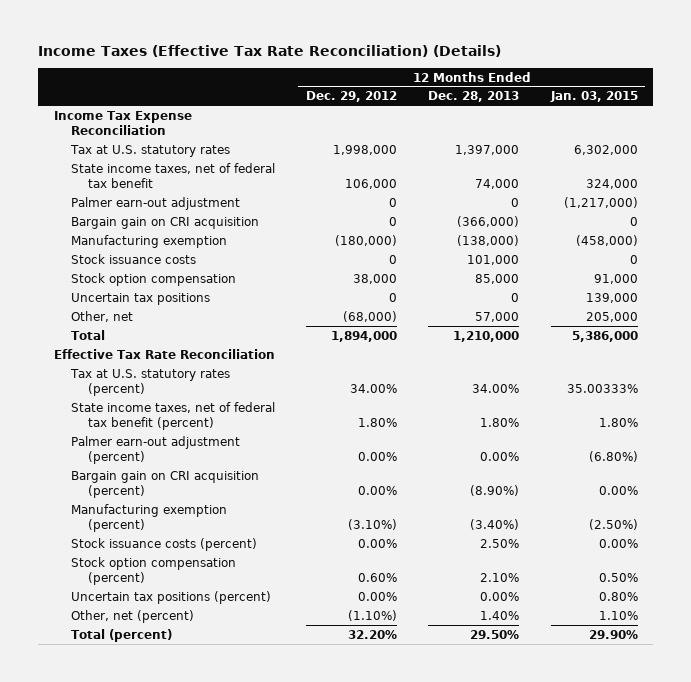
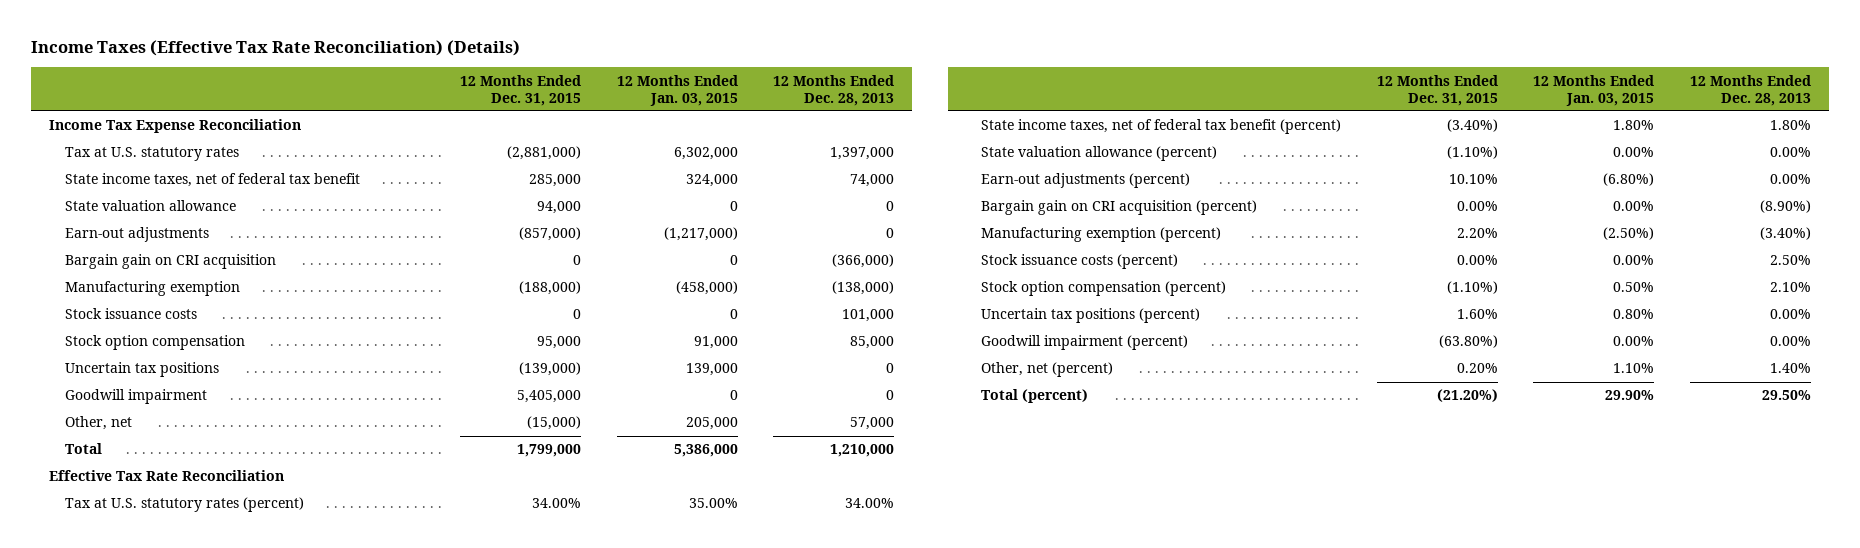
- | 12 Months Ended Dec. 29, 2012 | 12 Months Ended Dec. 28, 2013 | 12 Months Ended Jan. 03, 2015
+ | 12 Months Ended Dec. 31, 2015 | 12 Months Ended Jan. 03, 2015 | 12 Months Ended Dec. 28, 2013
- Palmer earn-out adjustment | 0 | 0 | (1,217,000)
+ State valuation allowance | 94,000 | 0 | 0
+ Earn-out adjustments | (857,000) | (1,217,000) | 0
+ Goodwill impairment | 5,405,000 | 0 | 0
- Tax at U.S. statutory rates (percent) | 34.00% | 34.00% | 35.00333%
+ Tax at U.S. statutory rates (percent) | 34.00% | 35.00% | 34.00%
- Palmer earn-out adjustment (percent) | 0.00% | 0.00% | (6.80%)
+ State valuation allowance (percent) | (1.10%) | 0.00% | 0.00%
+ Earn-out adjustments (percent) | 10.10% | (6.80%) | 0.00%
+ Goodwill impairment (percent) | (63.80%) | 0.00% | 0.00%

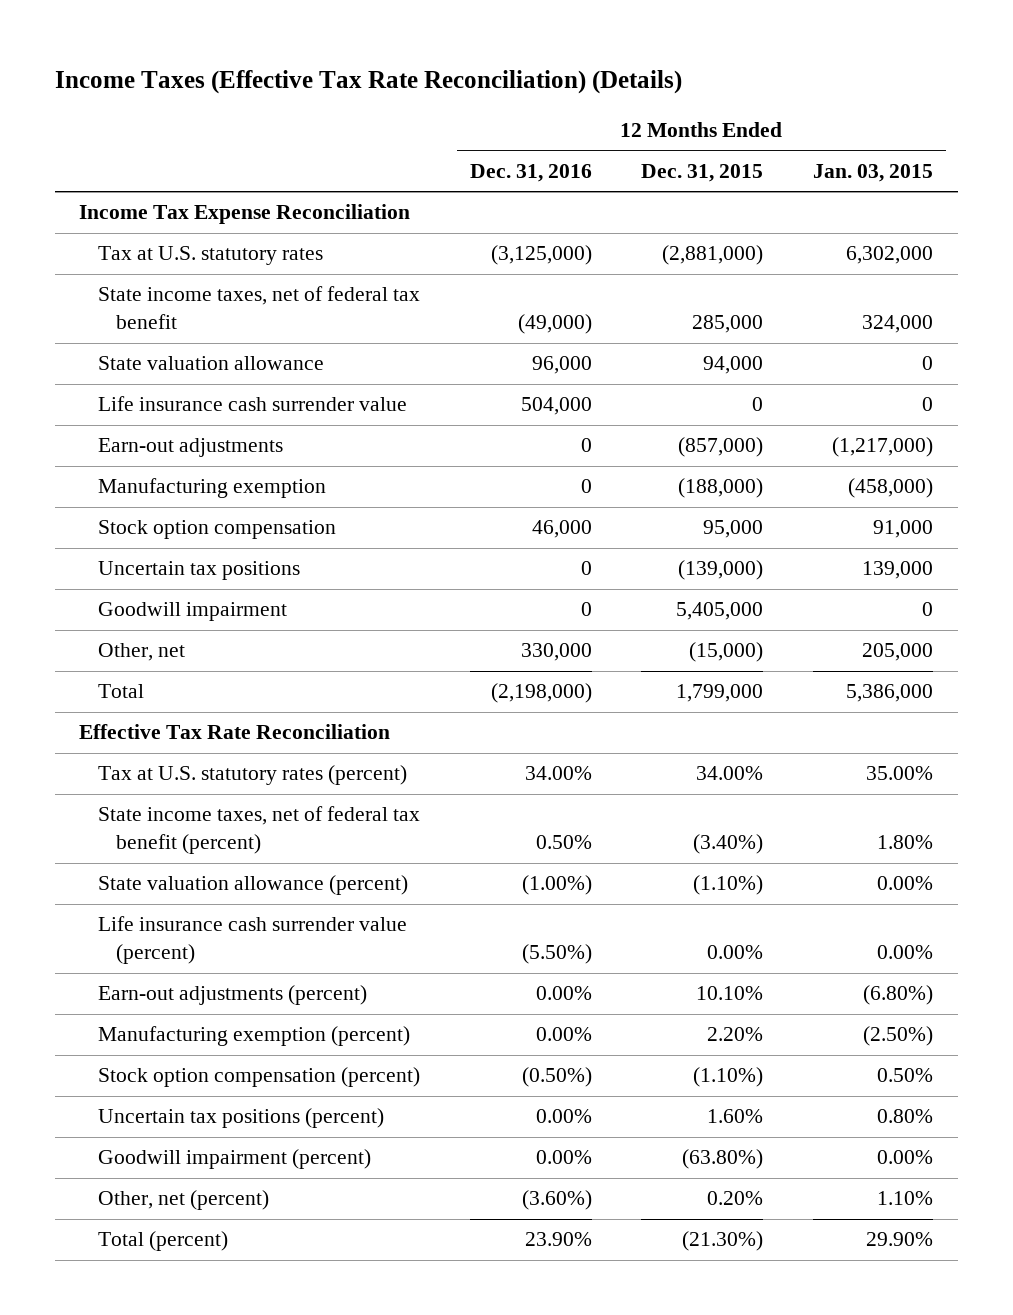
- | 12 Months Ended Dec. 31, 2015 | 12 Months Ended Jan. 03, 2015 | 12 Months Ended Dec. 28, 2013
+ | 12 Months Ended Dec. 31, 2016 | 12 Months Ended Dec. 31, 2015 | 12 Months Ended Jan. 03, 2015
+ Life insurance cash surrender value | 504,000 | 0 | 0
- Bargain gain on CRI acquisition | 0 | 0 | (366,000)
- Stock issuance costs | 0 | 0 | 101,000
+ Life insurance cash surrender value (percent) | (5.50%) | 0.00% | 0.00%
- Bargain gain on CRI acquisition (percent) | 0.00% | 0.00% | (8.90%)
- Stock issuance costs (percent) | 0.00% | 0.00% | 2.50%
- Total (percent) | (21.20%) | 29.90% | 29.50%
+ Total (percent) | 23.90% | (21.30%) | 29.90%

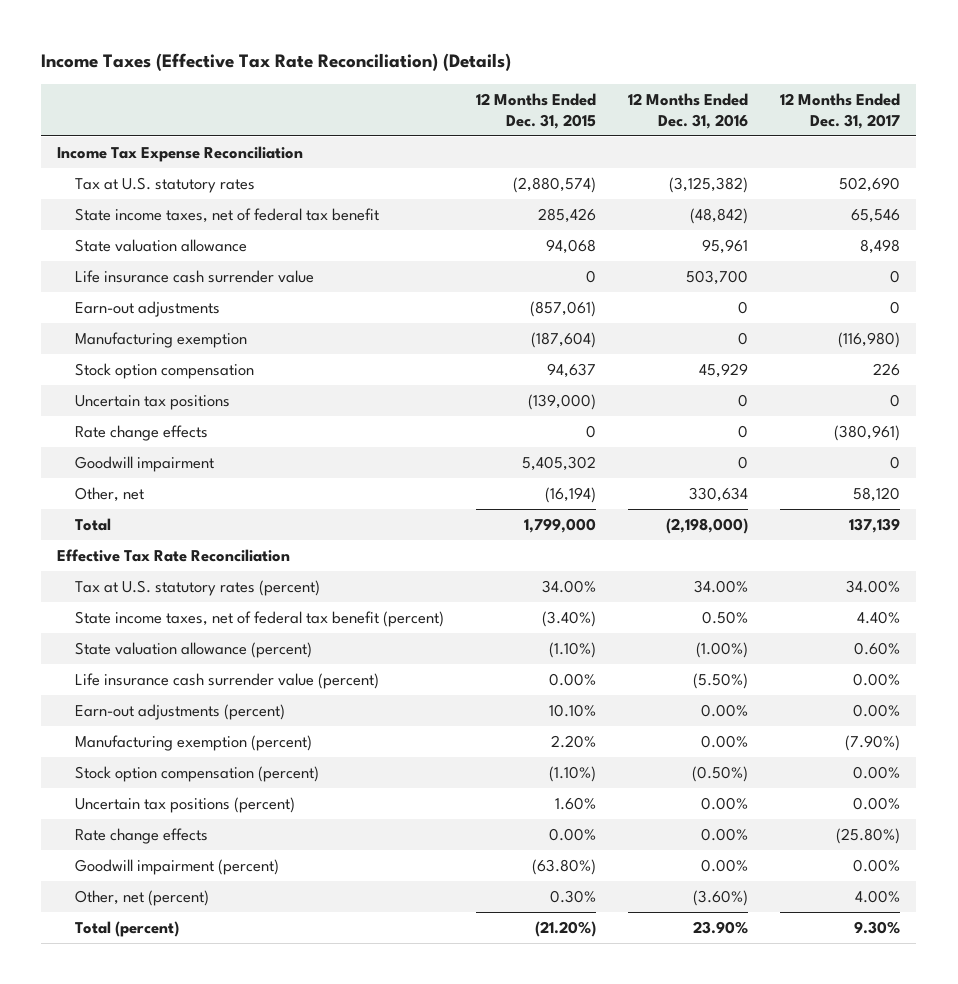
- | 12 Months Ended Dec. 31, 2016 | 12 Months Ended Dec. 31, 2015 | 12 Months Ended Jan. 03, 2015
+ | 12 Months Ended Dec. 31, 2015 | 12 Months Ended Dec. 31, 2016 | 12 Months Ended Dec. 31, 2017
- Tax at U.S. statutory rates | (3,125,000) | (2,881,000) | 6,302,000
- State income taxes, net of federal tax benefit | (49,000) | 285,000 | 324,000
- State valuation allowance | 96,000 | 94,000 | 0
- Life insurance cash surrender value | 504,000 | 0 | 0
- Earn-out adjustments | 0 | (857,000) | (1,217,000)
- Manufacturing exemption | 0 | (188,000) | (458,000)
- Stock option compensation | 46,000 | 95,000 | 91,000
+ Tax at U.S. statutory rates | (2,880,574) | (3,125,382) | 502,690
+ State income taxes, net of federal tax benefit | 285,426 | (48,842) | 65,546
+ State valuation allowance | 94,068 | 95,961 | 8,498
+ Life insurance cash surrender value | 0 | 503,700 | 0
+ Earn-out adjustments | (857,061) | 0 | 0
+ Manufacturing exemption | (187,604) | 0 | (116,980)
+ Stock option compensation | 94,637 | 45,929 | 226
- Goodwill impairment | 0 | 5,405,000 | 0
- Other, net | 330,000 | (15,000) | 205,000
+ Rate change effects | 0 | 0 | (380,961)
+ Goodwill impairment | 5,405,302 | 0 | 0
+ Other, net | (16,194) | 330,634 | 58,120
+ Rate change effects | 0.00% | 0.00% | (25.80%)
- Other, net (percent) | (3.60%) | 0.20% | 1.10%
- Total (percent) | 23.90% | (21.30%) | 29.90%
+ Other, net (percent) | 0.30% | (3.60%) | 4.00%
+ Total (percent) | (21.20%) | 23.90% | 9.30%

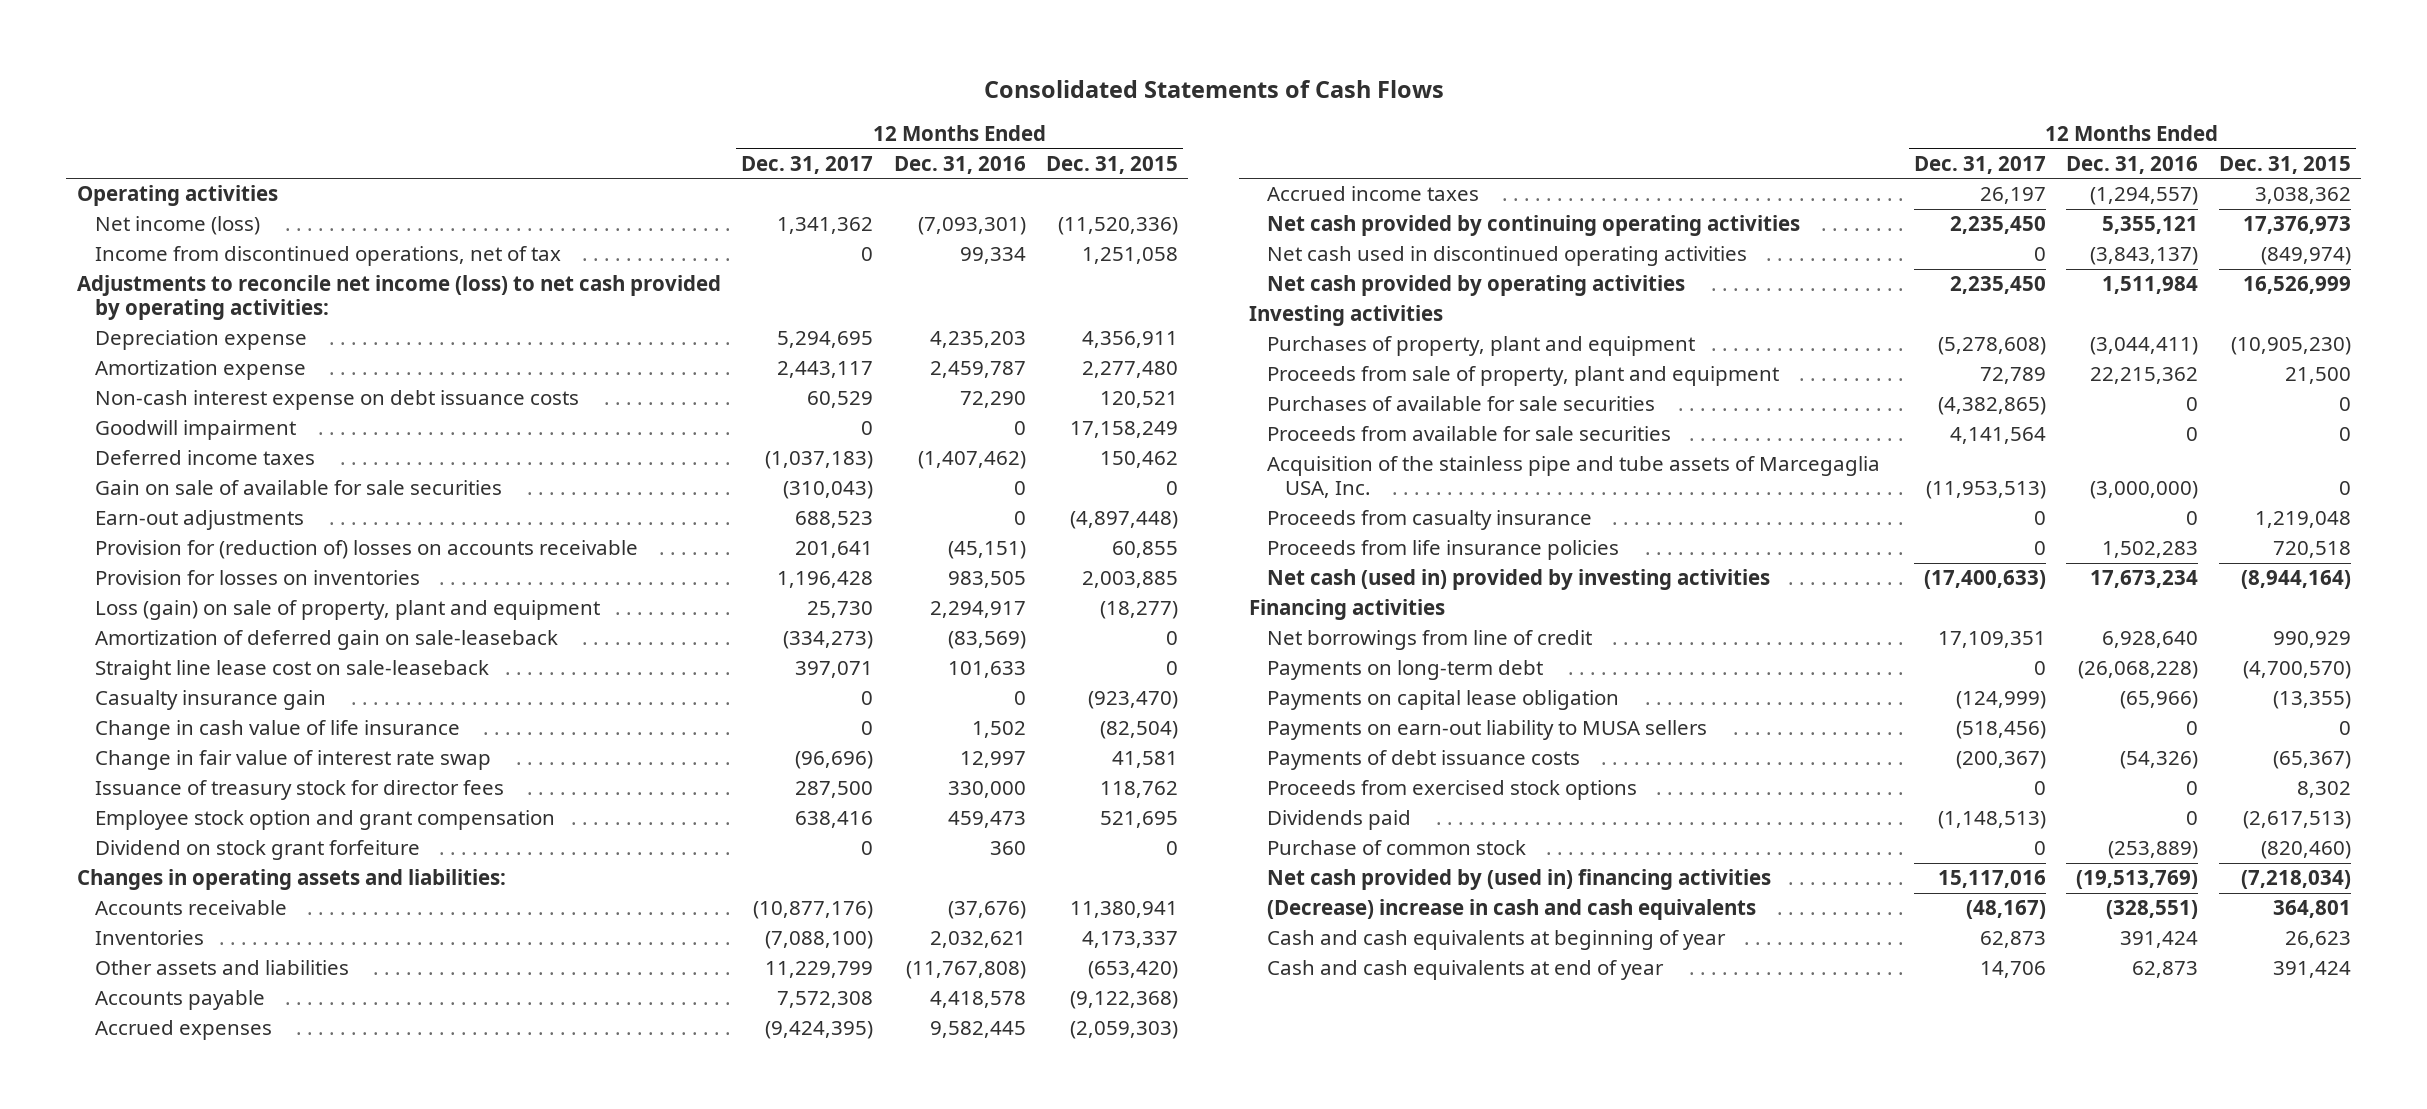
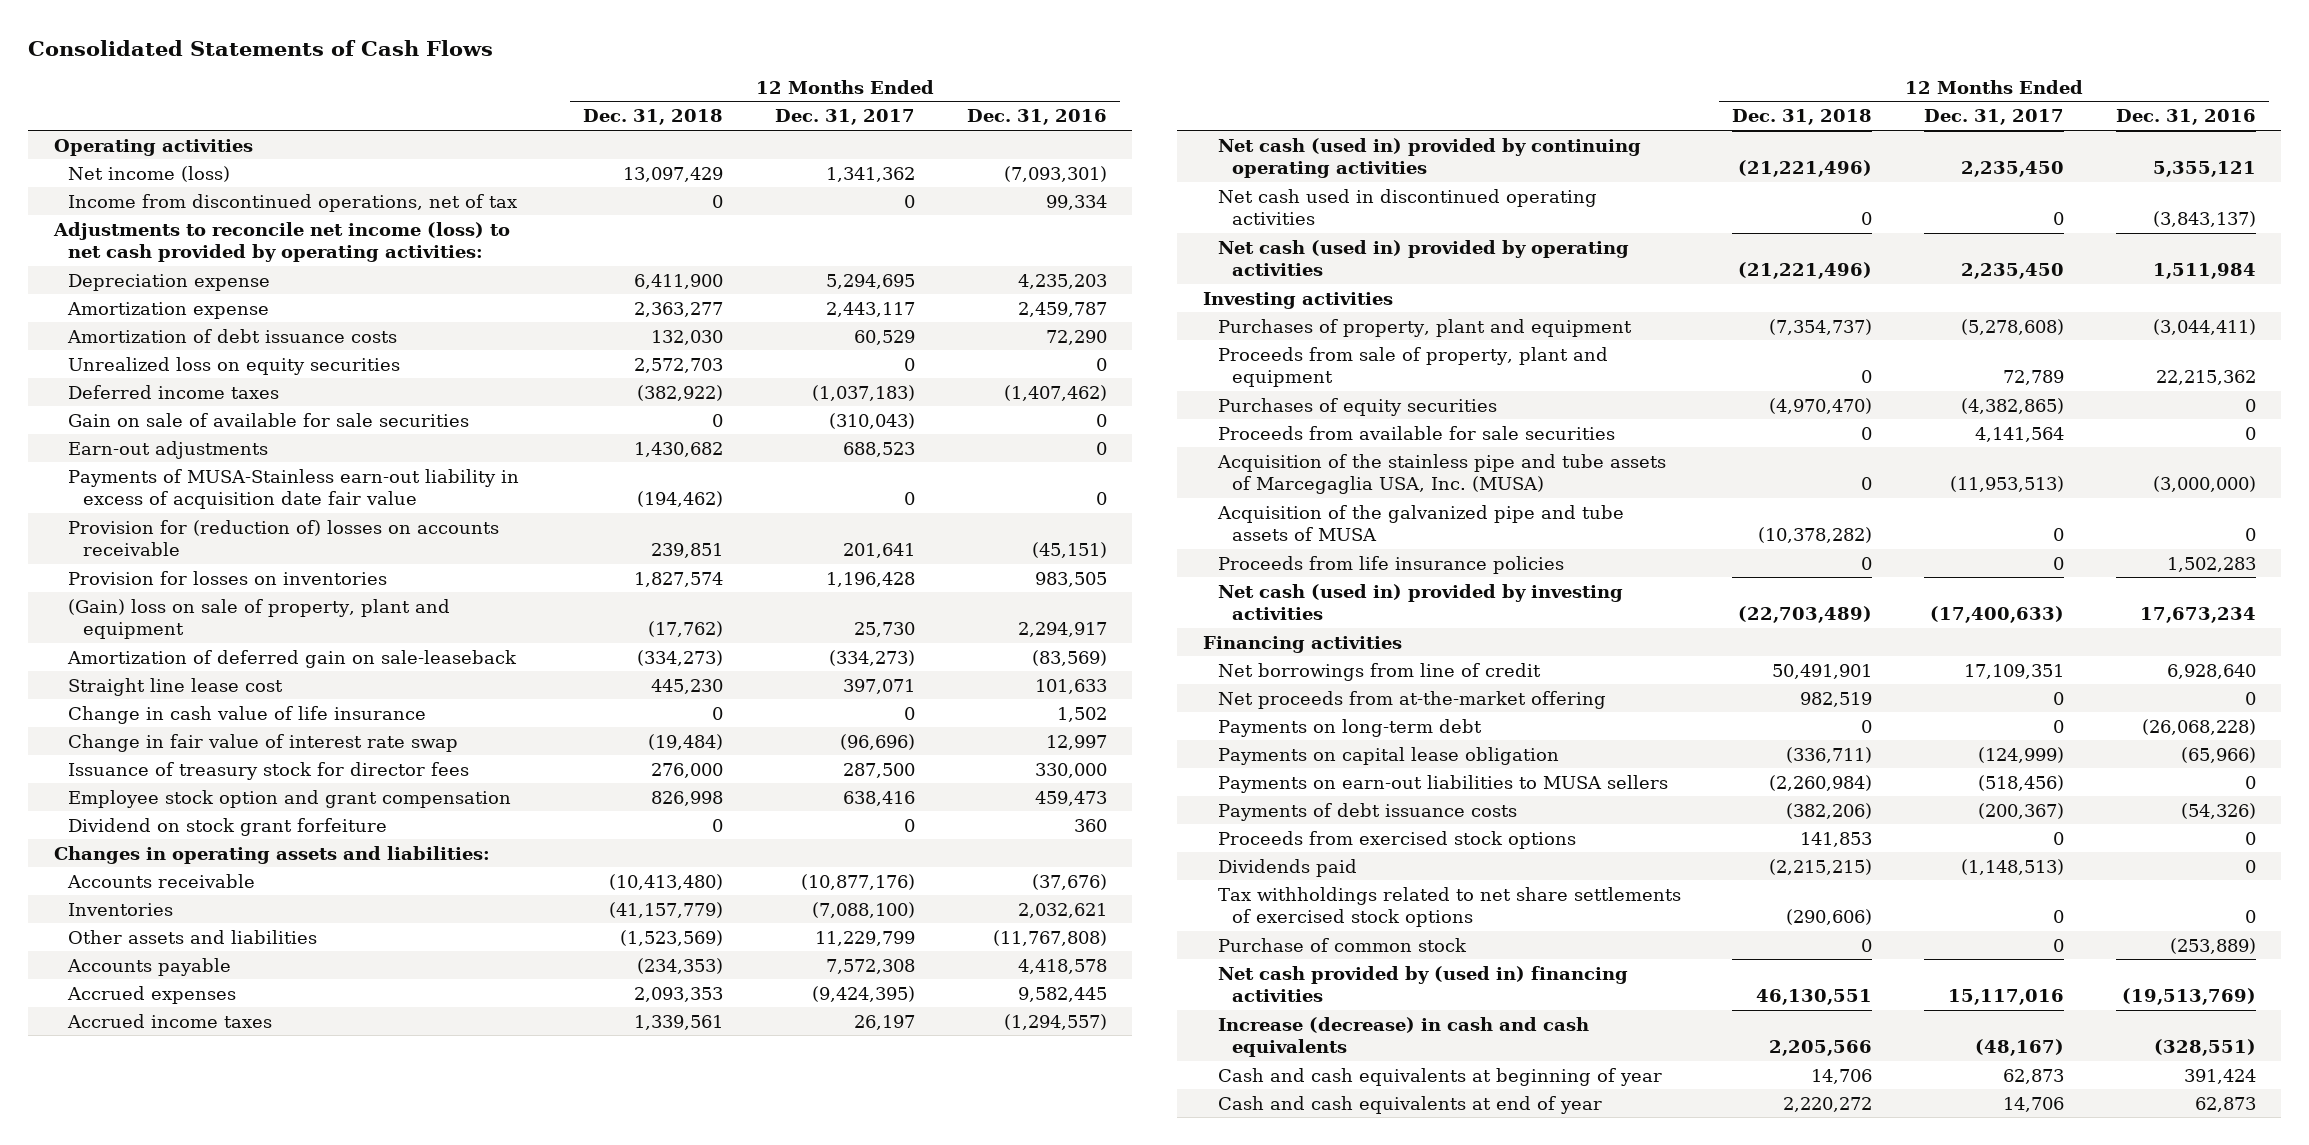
- | 12 Months Ended Dec. 31, 2017 | 12 Months Ended Dec. 31, 2016 | 12 Months Ended Dec. 31, 2015
+ | 12 Months Ended Dec. 31, 2018 | 12 Months Ended Dec. 31, 2017 | 12 Months Ended Dec. 31, 2016
- Non-cash interest expense on debt issuance costs | 60,529 | 72,290 | 120,521
- Goodwill impairment | 0 | 0 | 17,158,249
+ Amortization of debt issuance costs | 132,030 | 60,529 | 72,290
+ Unrealized loss on equity securities | 2,572,703 | 0 | 0
+ Payments of MUSA-Stainless earn-out liability in excess of acquisition date fair value | (194,462) | 0 | 0
- Loss (gain) on sale of property, plant and equipment | 25,730 | 2,294,917 | (18,277)
+ (Gain) loss on sale of property, plant and equipment | (17,762) | 25,730 | 2,294,917
- Straight line lease cost on sale-leaseback | 397,071 | 101,633 | 0
- Casualty insurance gain | 0 | 0 | (923,470)
+ Straight line lease cost | 445,230 | 397,071 | 101,633
- Net cash provided by continuing operating activities | 2,235,450 | 5,355,121 | 17,376,973
+ Net cash (used in) provided by continuing operating activities | (21,221,496) | 2,235,450 | 5,355,121
- Net cash provided by operating activities | 2,235,450 | 1,511,984 | 16,526,999
+ Net cash (used in) provided by operating activities | (21,221,496) | 2,235,450 | 1,511,984
- Purchases of available for sale securities | (4,382,865) | 0 | 0
+ Purchases of equity securities | (4,970,470) | (4,382,865) | 0
- Acquisition of the stainless pipe and tube assets of Marcegaglia USA, Inc. | (11,953,513) | (3,000,000) | 0
- Proceeds from casualty insurance | 0 | 0 | 1,219,048
+ Acquisition of the stainless pipe and tube assets of Marcegaglia USA, Inc. (MUSA) | 0 | (11,953,513) | (3,000,000)
+ Acquisition of the galvanized pipe and tube assets of MUSA | (10,378,282) | 0 | 0
+ Net proceeds from at-the-market offering | 982,519 | 0 | 0
- Payments on earn-out liability to MUSA sellers | (518,456) | 0 | 0
+ Payments on earn-out liabilities to MUSA sellers | (2,260,984) | (518,456) | 0
+ Tax withholdings related to net share settlements of exercised stock options | (290,606) | 0 | 0
- (Decrease) increase in cash and cash equivalents | (48,167) | (328,551) | 364,801
+ Increase (decrease) in cash and cash equivalents | 2,205,566 | (48,167) | (328,551)

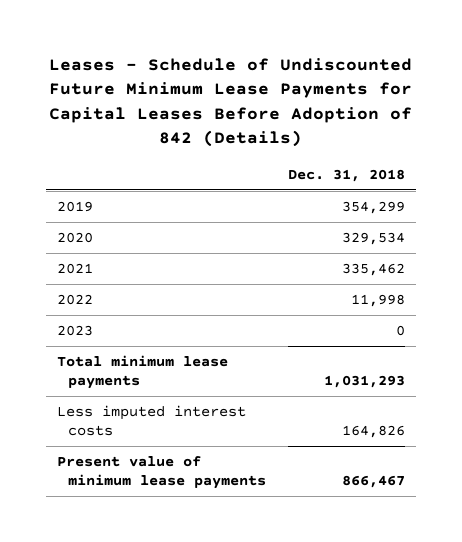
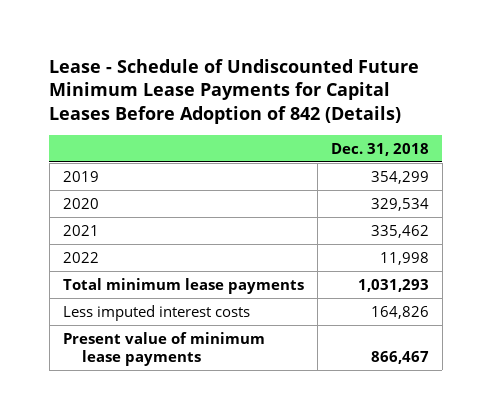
- Leases - Schedule of Undiscounted Future Minimum Lease Payments for Capital Leases Before Adoption of 842 (Details)
+ Lease - Schedule of Undiscounted Future Minimum Lease Payments for Capital Leases Before Adoption of 842 (Details)
- 2023 | 0

